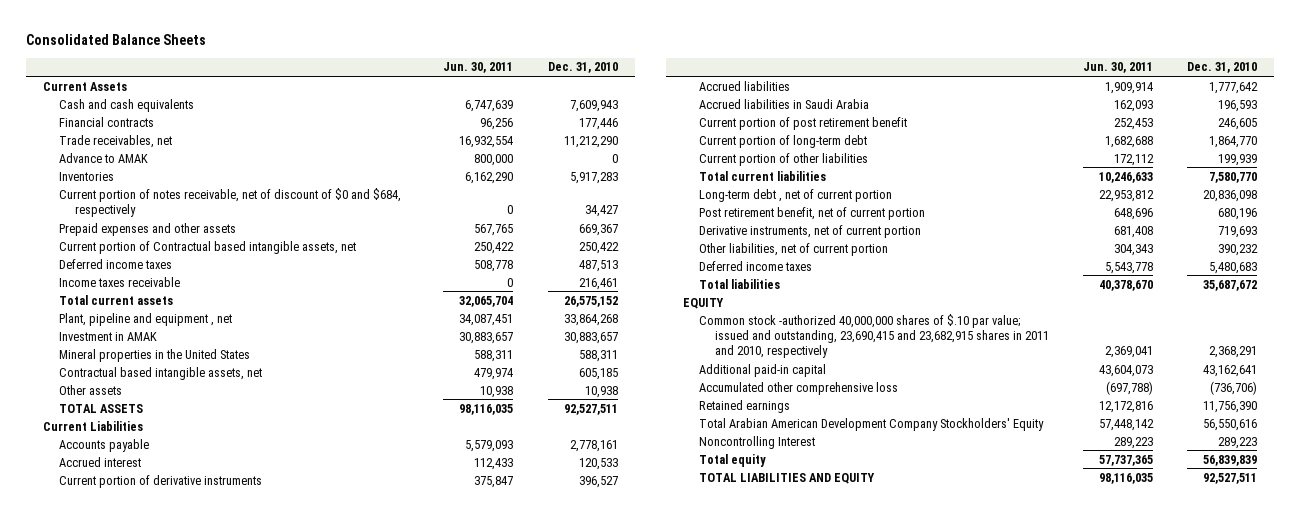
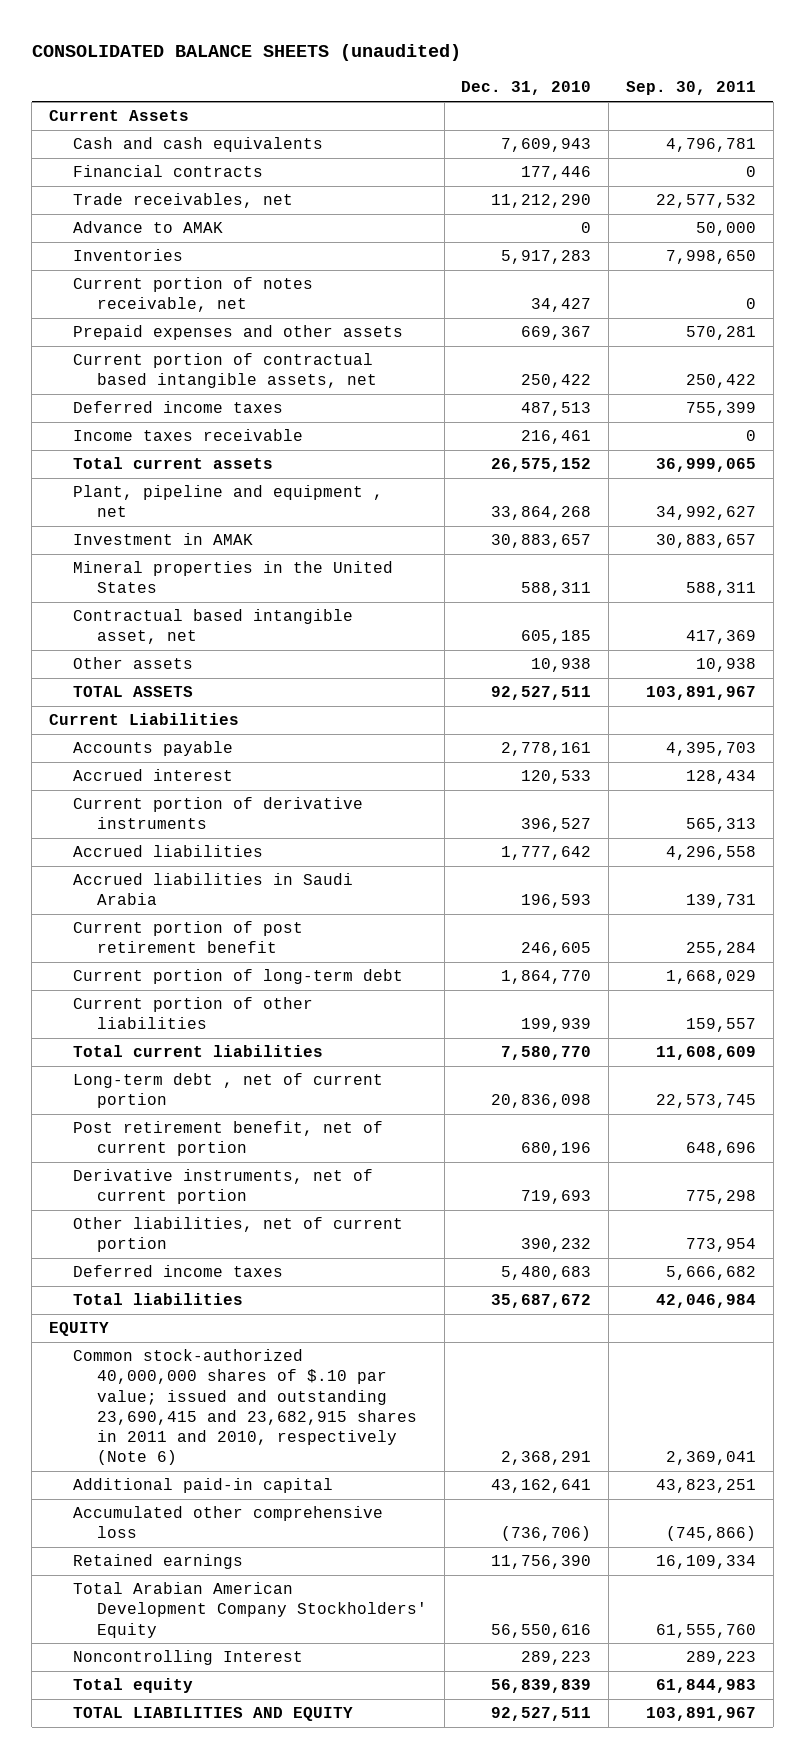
- Consolidated Balance Sheets
+ CONSOLIDATED BALANCE SHEETS (unaudited)
- | Jun. 30, 2011 | Dec. 31, 2010
+ | Dec. 31, 2010 | Sep. 30, 2011
- Current portion of notes receivable, net of discount of $0 and $684, respectively | 0 | 34,427
+ Current portion of notes receivable, net | 34,427 | 0
- Current portion of Contractual based intangible assets, net | 250,422 | 250,422
+ Current portion of contractual based intangible assets, net | 250,422 | 250,422
- Contractual based intangible assets, net | 479,974 | 605,185
+ Contractual based intangible asset, net | 605,185 | 417,369
- Common stock -authorized 40,000,000 shares of $.10 par value; issued and outstanding, 23,690,415 and 23,682,915 shares in 2011 and 2010, respectively | 2,369,041 | 2,368,291
+ Common stock-authorized 40,000,000 shares of $.10 par value; issued and outstanding 23,690,415 and 23,682,915 shares in 2011 and 2010, respectively (Note 6) | 2,368,291 | 2,369,041

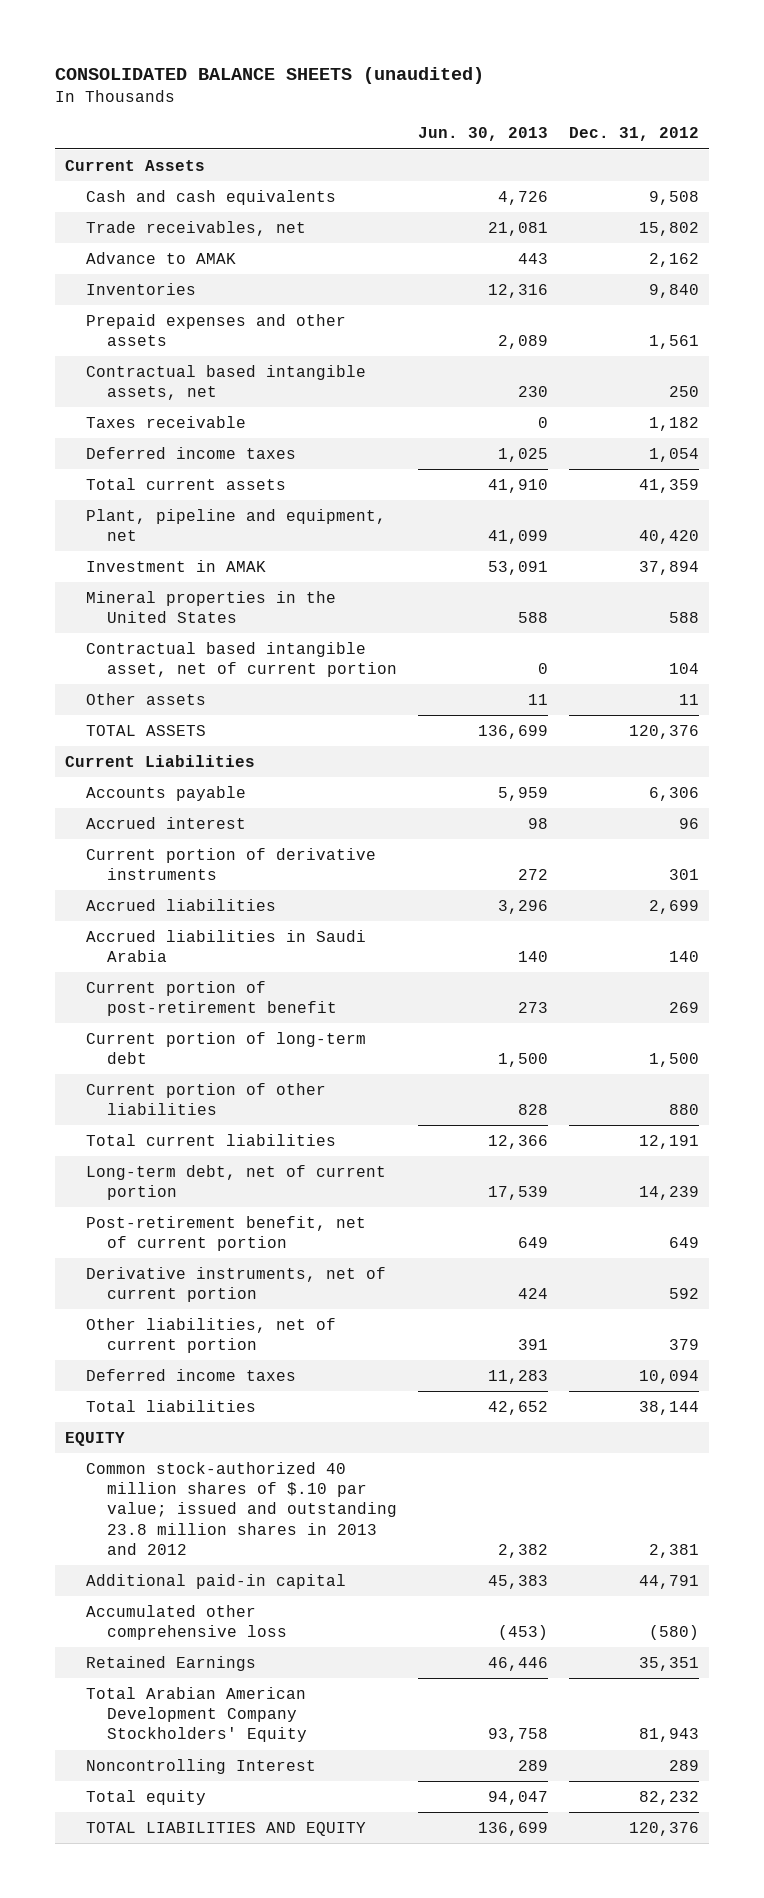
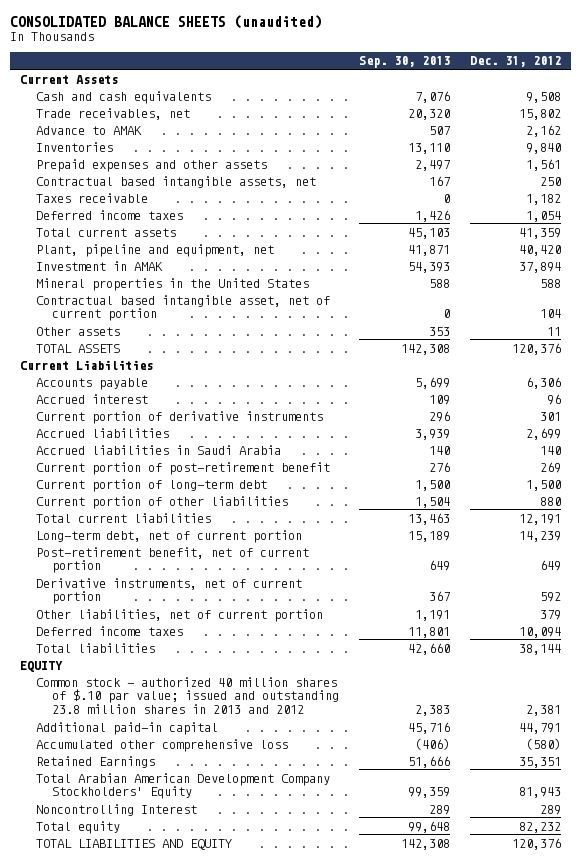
- | Jun. 30, 2013 | Dec. 31, 2012
+ | Sep. 30, 2013 | Dec. 31, 2012
- Common stock-authorized 40 million shares of $.10 par value; issued and outstanding 23.8 million shares in 2013 and 2012 | 2,382 | 2,381
+ Common stock - authorized 40 million shares of $.10 par value; issued and outstanding 23.8 million shares in 2013 and 2012 | 2,383 | 2,381

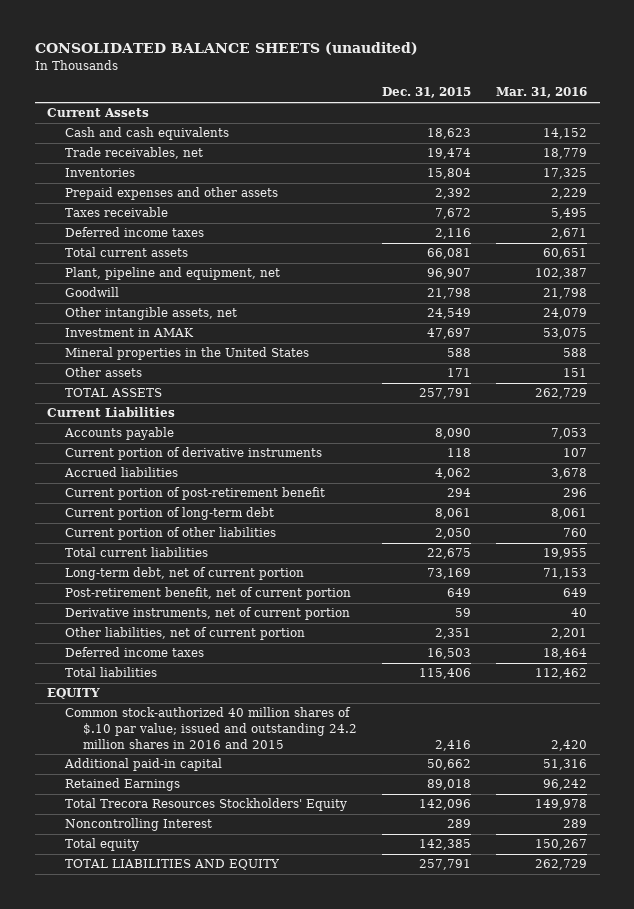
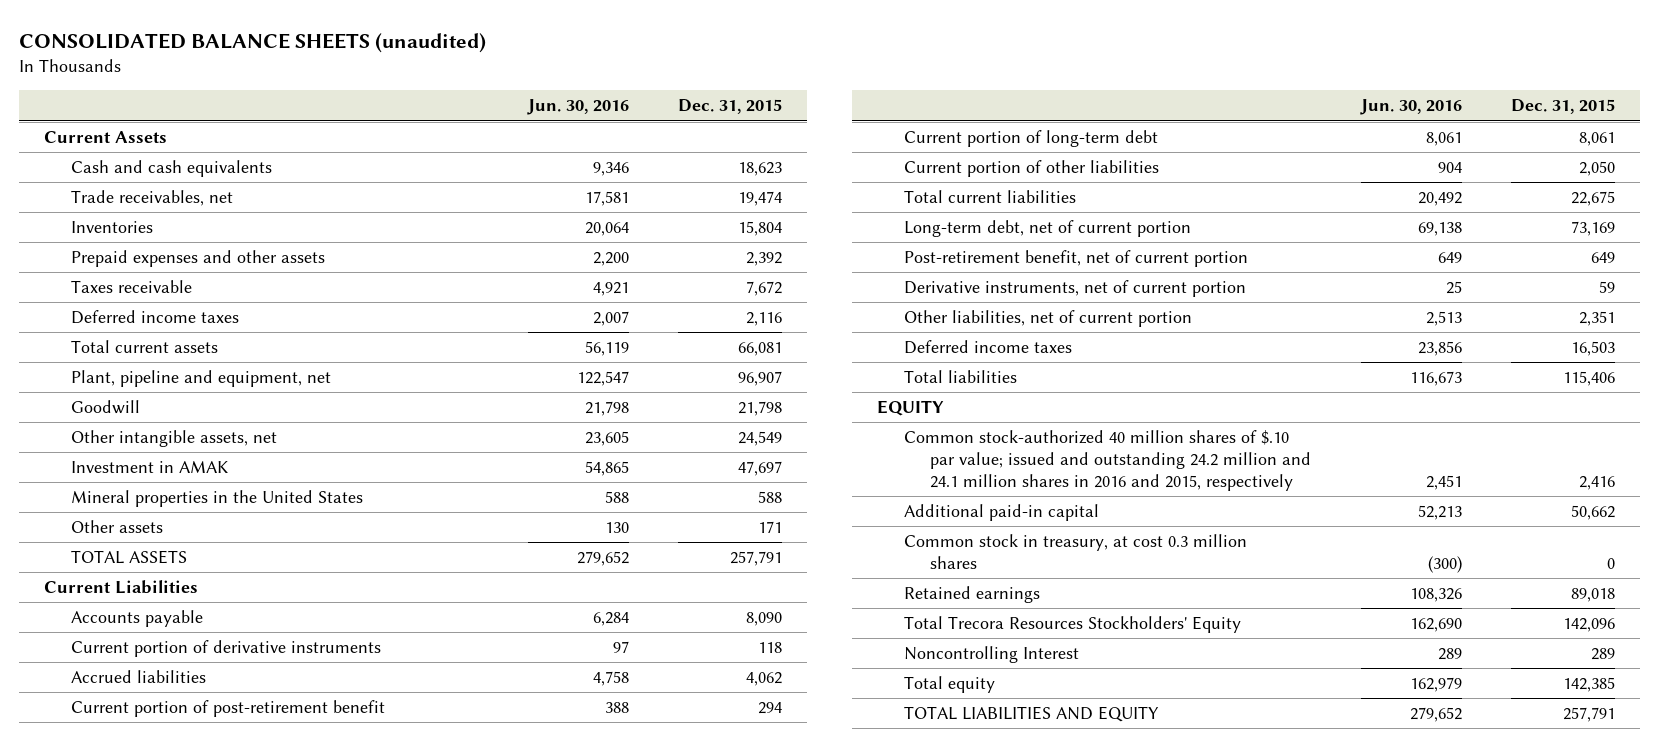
- | Dec. 31, 2015 | Mar. 31, 2016
+ | Jun. 30, 2016 | Dec. 31, 2015
- Common stock-authorized 40 million shares of $.10 par value; issued and outstanding 24.2 million shares in 2016 and 2015 | 2,416 | 2,420
+ Common stock-authorized 40 million shares of $.10 par value; issued and outstanding 24.2 million and 24.1 million shares in 2016 and 2015, respectively | 2,451 | 2,416
- Retained Earnings | 89,018 | 96,242
+ Common stock in treasury, at cost 0.3 million shares | (300) | 0
+ Retained earnings | 108,326 | 89,018

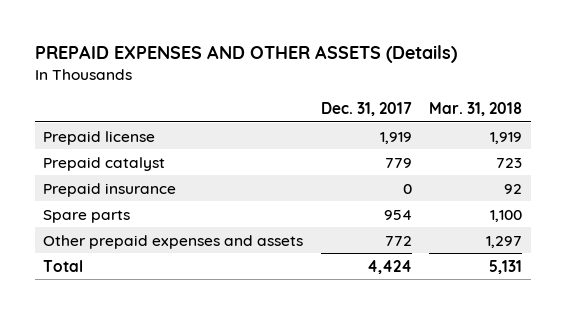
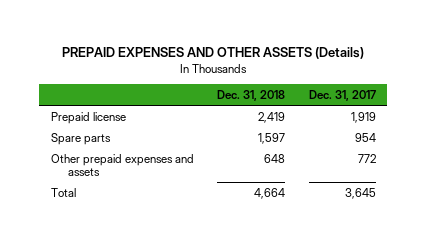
- | Dec. 31, 2017 | Mar. 31, 2018
+ | Dec. 31, 2018 | Dec. 31, 2017
- Prepaid catalyst | 779 | 723
- Prepaid insurance | 0 | 92
- Total | 4,424 | 5,131
+ Total | 4,664 | 3,645

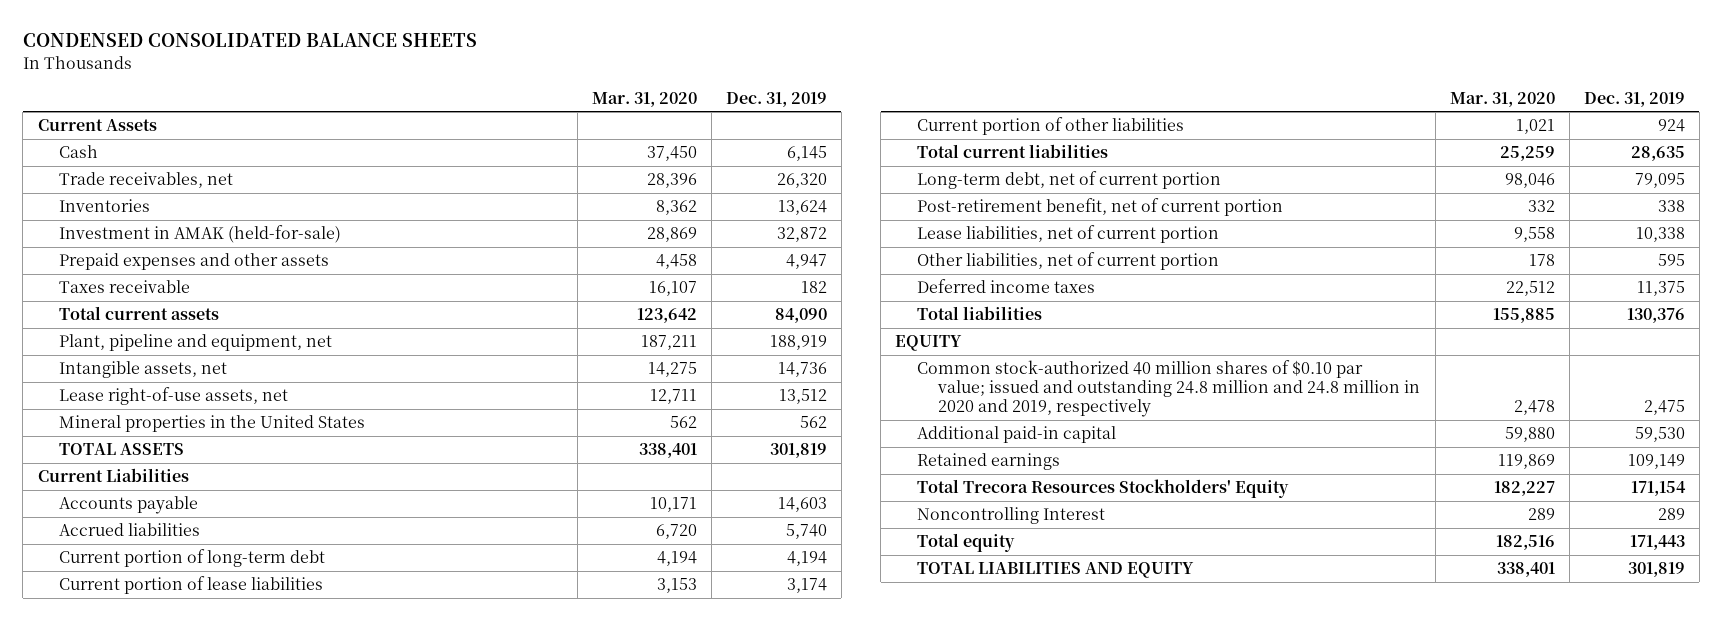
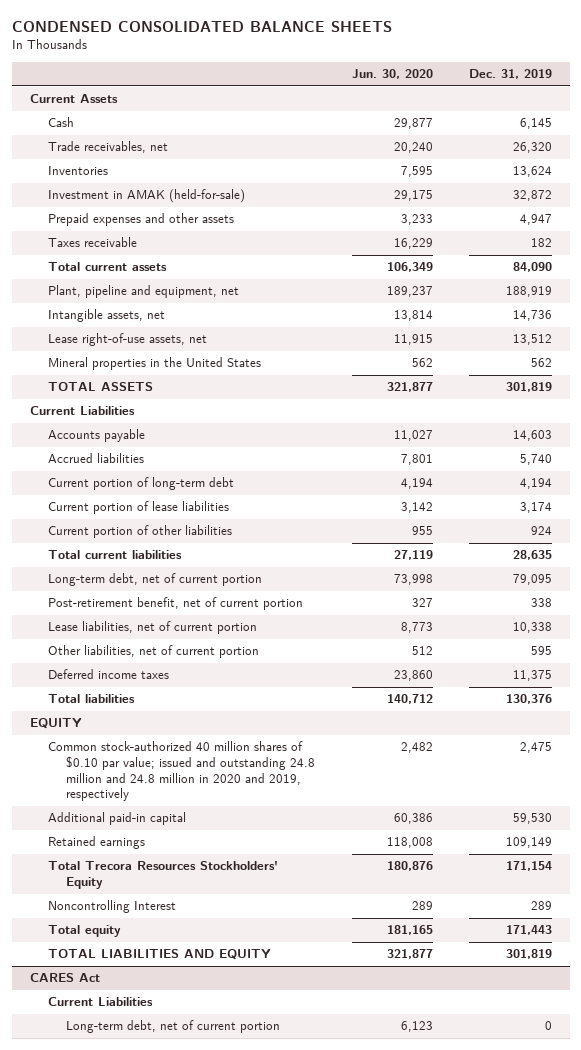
- | Mar. 31, 2020 | Dec. 31, 2019
+ | Jun. 30, 2020 | Dec. 31, 2019
+ CARES Act
+ Current Liabilities
+ Long-term debt, net of current portion | 6,123 | 0

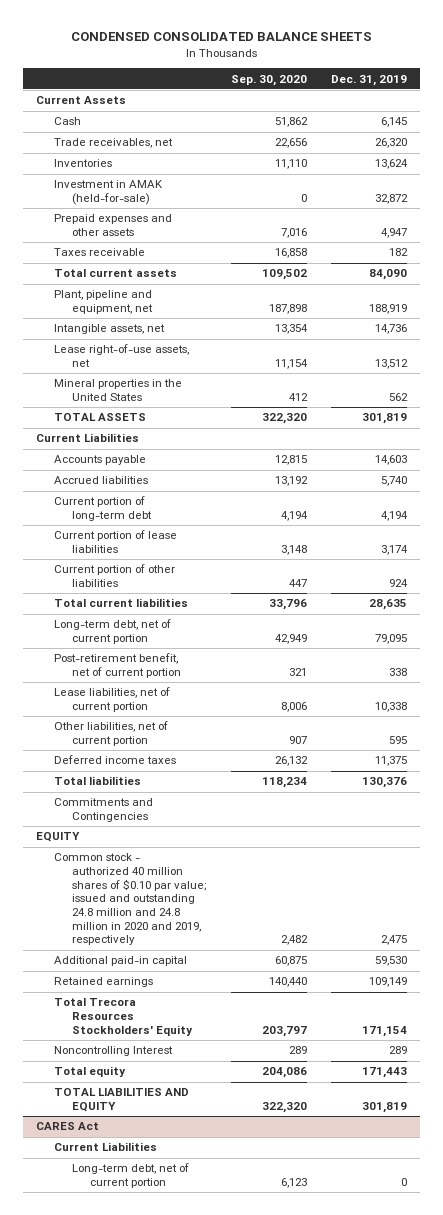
- | Jun. 30, 2020 | Dec. 31, 2019
+ | Sep. 30, 2020 | Dec. 31, 2019
+ Commitments and Contingencies
- Common stock-authorized 40 million shares of $0.10 par value; issued and outstanding 24.8 million and 24.8 million in 2020 and 2019, respectively | 2,482 | 2,475
+ Common stock - authorized 40 million shares of $0.10 par value; issued and outstanding 24.8 million and 24.8 million in 2020 and 2019, respectively | 2,482 | 2,475

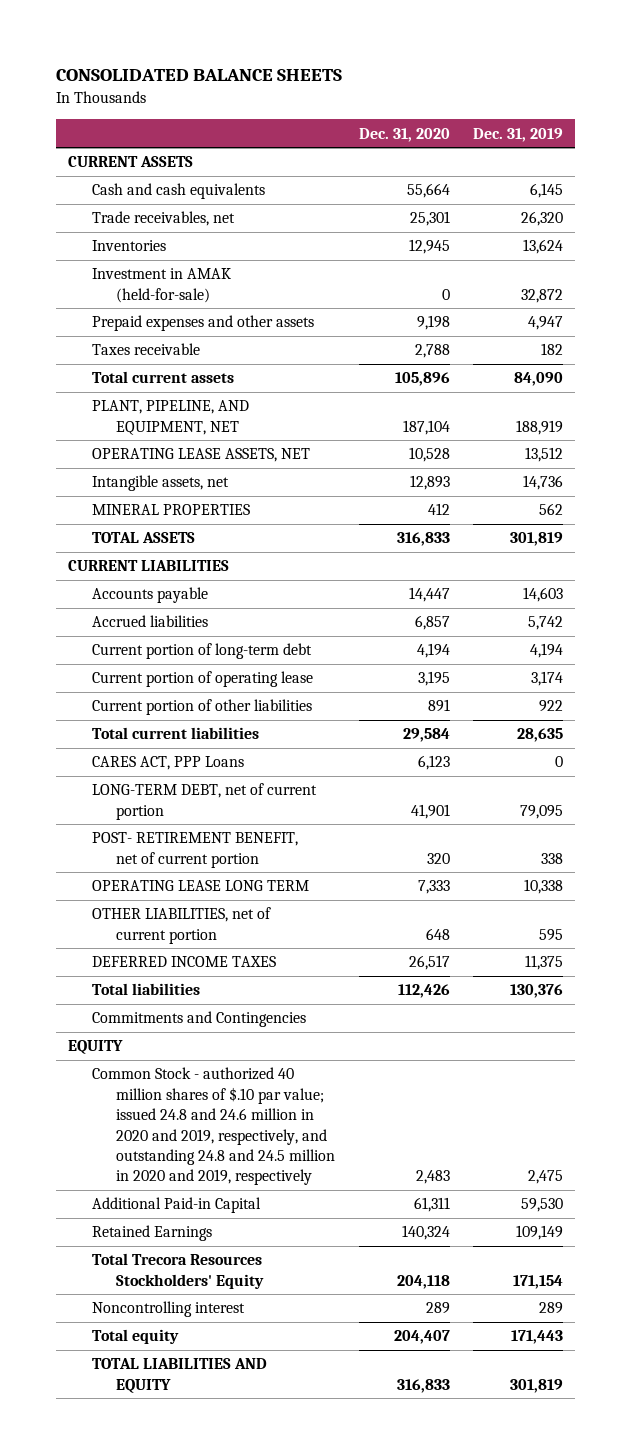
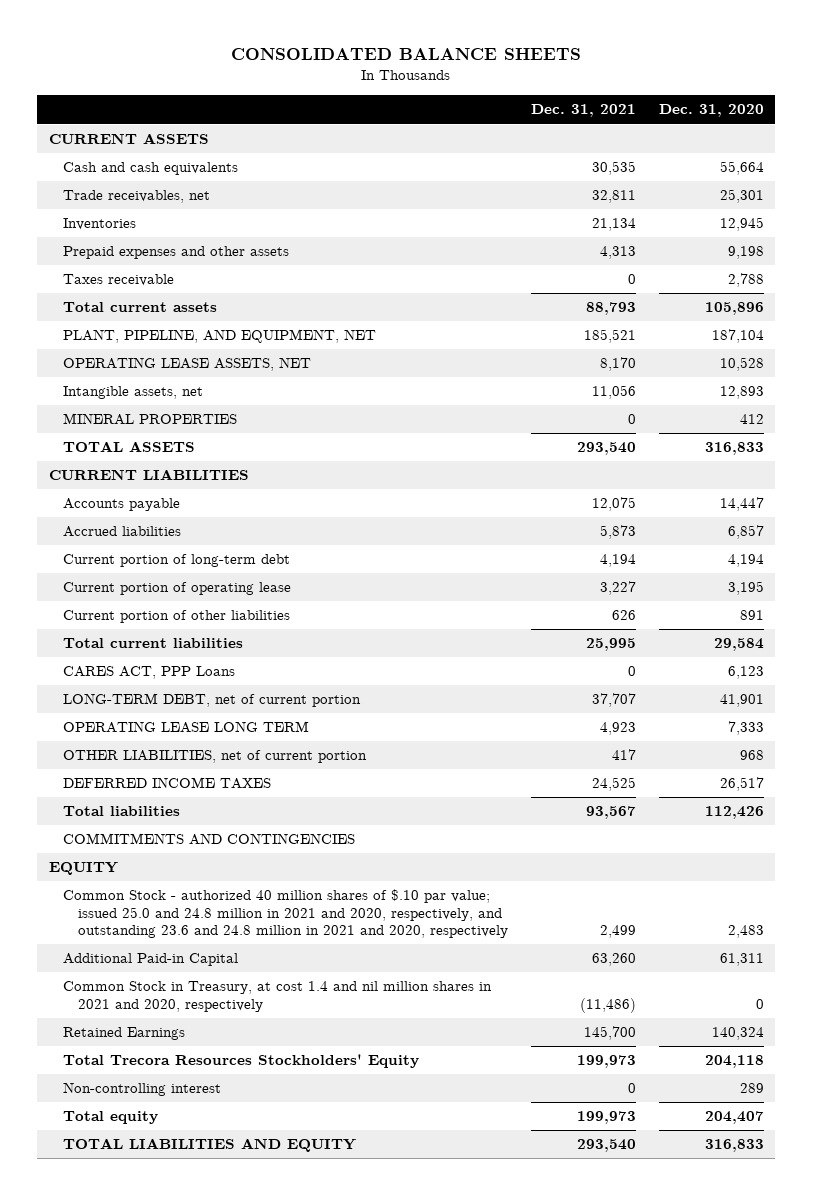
- | Dec. 31, 2020 | Dec. 31, 2019
+ | Dec. 31, 2021 | Dec. 31, 2020
- Investment in AMAK (held-for-sale) | 0 | 32,872
- POST- RETIREMENT BENEFIT, net of current portion | 320 | 338
- OTHER LIABILITIES, net of current portion | 648 | 595
+ OTHER LIABILITIES, net of current portion | 417 | 968
- Commitments and Contingencies
+ COMMITMENTS AND CONTINGENCIES
- Common Stock - authorized 40 million shares of $.10 par value; issued 24.8 and 24.6 million in 2020 and 2019, respectively, and outstanding 24.8 and 24.5 million in 2020 and 2019, respectively | 2,483 | 2,475
+ Common Stock - authorized 40 million shares of $.10 par value; issued 25.0 and 24.8 million in 2021 and 2020, respectively, and outstanding 23.6 and 24.8 million in 2021 and 2020, respectively | 2,499 | 2,483
+ Common Stock in Treasury, at cost 1.4 and nil million shares in 2021 and 2020, respectively | (11,486) | 0
- Noncontrolling interest | 289 | 289
+ Non-controlling interest | 0 | 289

